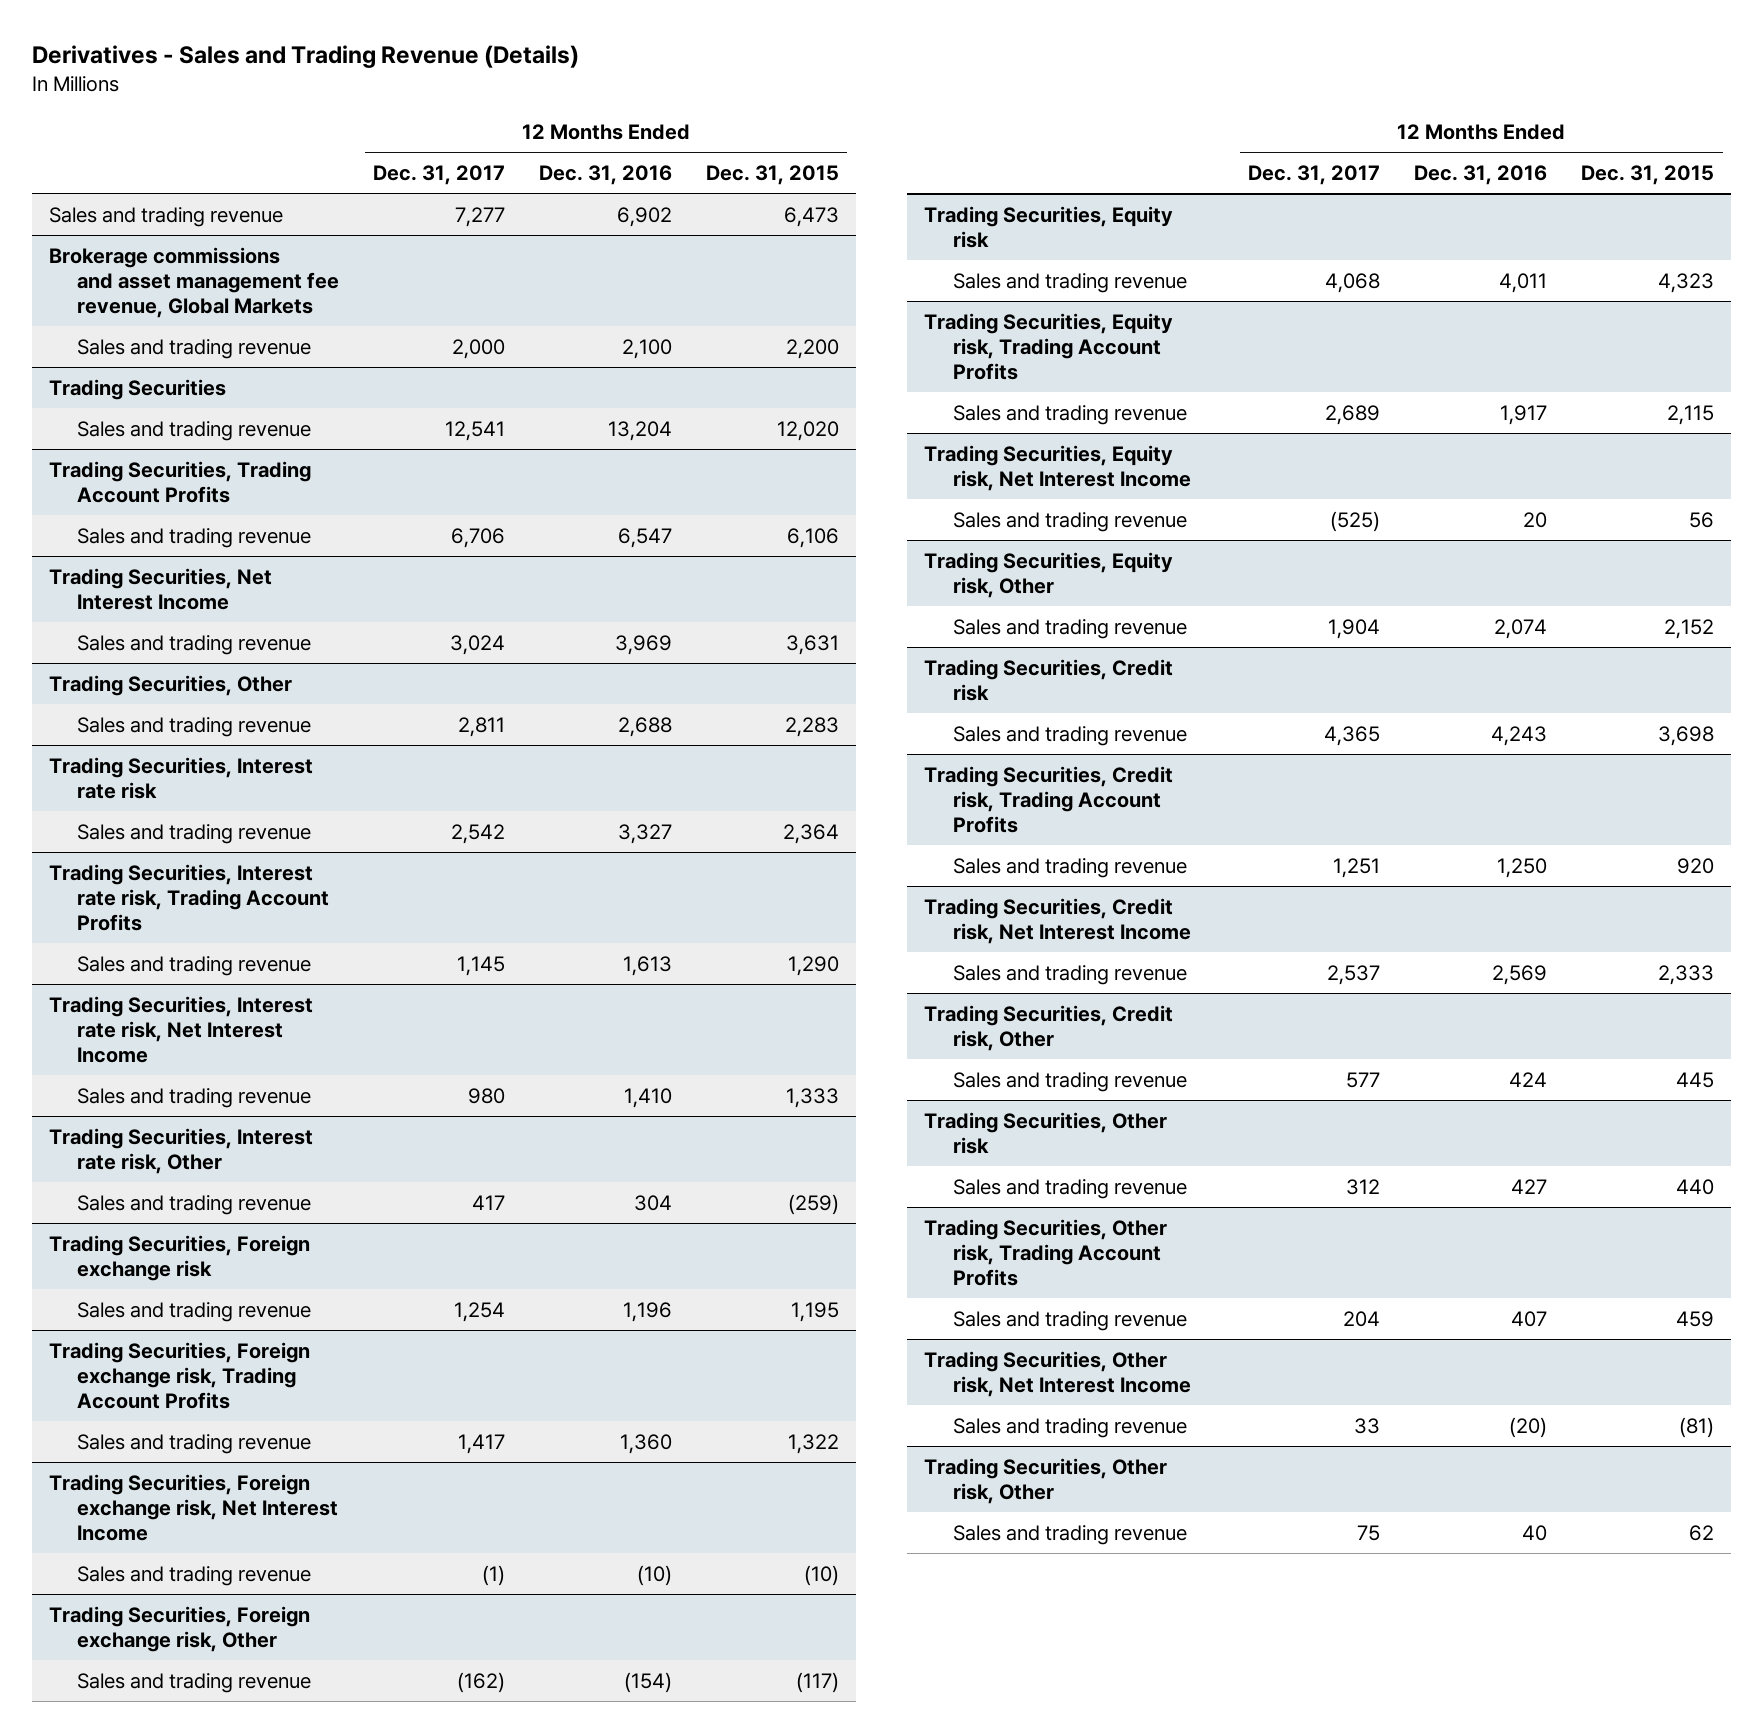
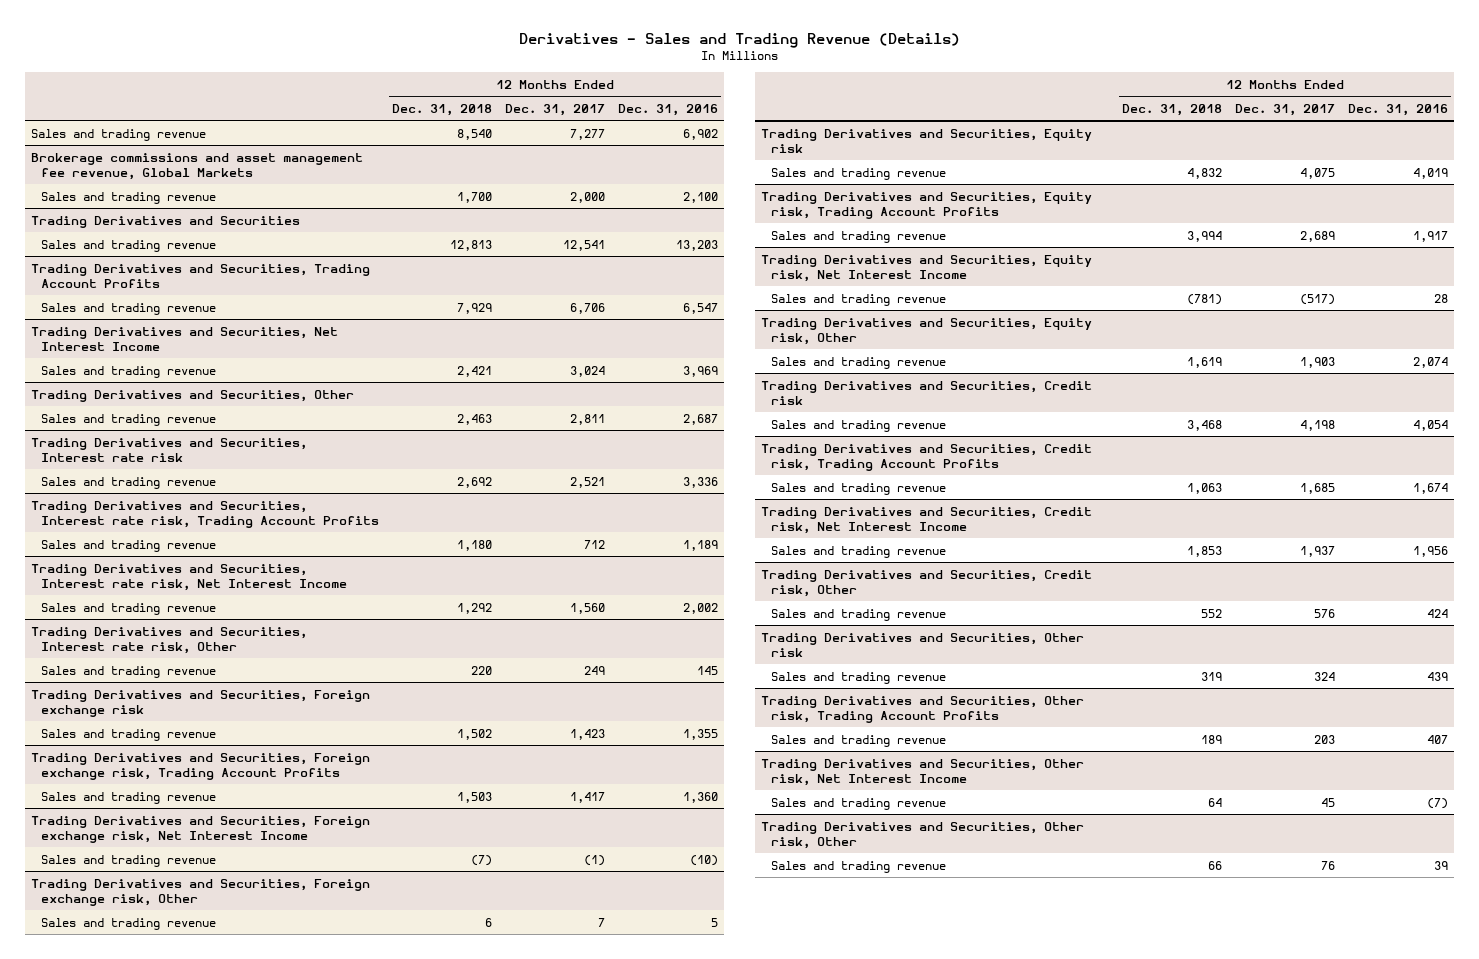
- | 12 Months Ended Dec. 31, 2017 | 12 Months Ended Dec. 31, 2016 | 12 Months Ended Dec. 31, 2015
+ | 12 Months Ended Dec. 31, 2018 | 12 Months Ended Dec. 31, 2017 | 12 Months Ended Dec. 31, 2016
- Trading Securities
- Sales and trading revenue | 12,541 | 13,204 | 12,020
- Trading Securities, Trading Account Profits
+ Trading Derivatives and Securities
+ Sales and trading revenue | 12,813 | 12,541 | 13,203
+ Trading Derivatives and Securities, Trading Account Profits
- Trading Securities, Net Interest Income
+ Trading Derivatives and Securities, Net Interest Income
- Trading Securities, Other
- Sales and trading revenue | 2,811 | 2,688 | 2,283
- Trading Securities, Interest rate risk
- Sales and trading revenue | 2,542 | 3,327 | 2,364
- Trading Securities, Interest rate risk, Trading Account Profits
- Sales and trading revenue | 1,145 | 1,613 | 1,290
- Trading Securities, Interest rate risk, Net Interest Income
- Sales and trading revenue | 980 | 1,410 | 1,333
- Trading Securities, Interest rate risk, Other
- Sales and trading revenue | 417 | 304 | (259)
- Trading Securities, Foreign exchange risk
- Sales and trading revenue | 1,254 | 1,196 | 1,195
- Trading Securities, Foreign exchange risk, Trading Account Profits
+ Trading Derivatives and Securities, Other
+ Sales and trading revenue | 2,463 | 2,811 | 2,687
+ Trading Derivatives and Securities, Interest rate risk
+ Sales and trading revenue | 2,692 | 2,521 | 3,336
+ Trading Derivatives and Securities, Interest rate risk, Trading Account Profits
+ Sales and trading revenue | 1,180 | 712 | 1,189
+ Trading Derivatives and Securities, Interest rate risk, Net Interest Income
+ Sales and trading revenue | 1,292 | 1,560 | 2,002
+ Trading Derivatives and Securities, Interest rate risk, Other
+ Sales and trading revenue | 220 | 249 | 145
+ Trading Derivatives and Securities, Foreign exchange risk
+ Sales and trading revenue | 1,502 | 1,423 | 1,355
+ Trading Derivatives and Securities, Foreign exchange risk, Trading Account Profits
- Trading Securities, Foreign exchange risk, Net Interest Income
+ Trading Derivatives and Securities, Foreign exchange risk, Net Interest Income
- Trading Securities, Foreign exchange risk, Other
- Sales and trading revenue | (162) | (154) | (117)
- Trading Securities, Equity risk
- Sales and trading revenue | 4,068 | 4,011 | 4,323
- Trading Securities, Equity risk, Trading Account Profits
+ Trading Derivatives and Securities, Foreign exchange risk, Other
+ Sales and trading revenue | 6 | 7 | 5
+ Trading Derivatives and Securities, Equity risk
+ Sales and trading revenue | 4,832 | 4,075 | 4,019
+ Trading Derivatives and Securities, Equity risk, Trading Account Profits
- Trading Securities, Equity risk, Net Interest Income
- Sales and trading revenue | (525) | 20 | 56
- Trading Securities, Equity risk, Other
- Sales and trading revenue | 1,904 | 2,074 | 2,152
- Trading Securities, Credit risk
- Sales and trading revenue | 4,365 | 4,243 | 3,698
- Trading Securities, Credit risk, Trading Account Profits
- Sales and trading revenue | 1,251 | 1,250 | 920
- Trading Securities, Credit risk, Net Interest Income
- Sales and trading revenue | 2,537 | 2,569 | 2,333
- Trading Securities, Credit risk, Other
- Sales and trading revenue | 577 | 424 | 445
- Trading Securities, Other risk
- Sales and trading revenue | 312 | 427 | 440
- Trading Securities, Other risk, Trading Account Profits
- Sales and trading revenue | 204 | 407 | 459
- Trading Securities, Other risk, Net Interest Income
- Sales and trading revenue | 33 | (20) | (81)
- Trading Securities, Other risk, Other
- Sales and trading revenue | 75 | 40 | 62
+ Trading Derivatives and Securities, Equity risk, Net Interest Income
+ Sales and trading revenue | (781) | (517) | 28
+ Trading Derivatives and Securities, Equity risk, Other
+ Sales and trading revenue | 1,619 | 1,903 | 2,074
+ Trading Derivatives and Securities, Credit risk
+ Sales and trading revenue | 3,468 | 4,198 | 4,054
+ Trading Derivatives and Securities, Credit risk, Trading Account Profits
+ Sales and trading revenue | 1,063 | 1,685 | 1,674
+ Trading Derivatives and Securities, Credit risk, Net Interest Income
+ Sales and trading revenue | 1,853 | 1,937 | 1,956
+ Trading Derivatives and Securities, Credit risk, Other
+ Sales and trading revenue | 552 | 576 | 424
+ Trading Derivatives and Securities, Other risk
+ Sales and trading revenue | 319 | 324 | 439
+ Trading Derivatives and Securities, Other risk, Trading Account Profits
+ Sales and trading revenue | 189 | 203 | 407
+ Trading Derivatives and Securities, Other risk, Net Interest Income
+ Sales and trading revenue | 64 | 45 | (7)
+ Trading Derivatives and Securities, Other risk, Other
+ Sales and trading revenue | 66 | 76 | 39

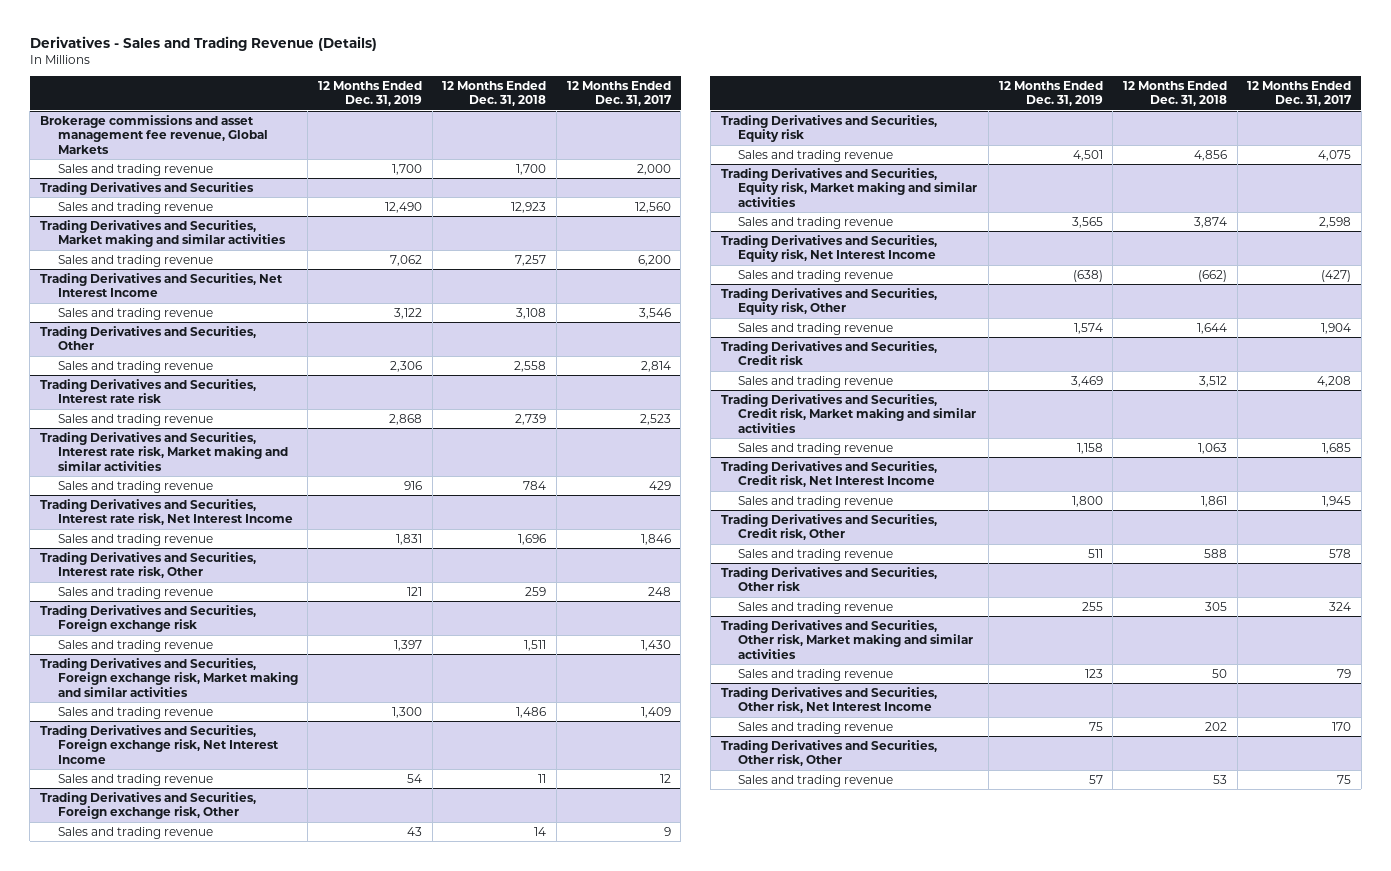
- | 12 Months Ended Dec. 31, 2018 | 12 Months Ended Dec. 31, 2017 | 12 Months Ended Dec. 31, 2016
+ | 12 Months Ended Dec. 31, 2019 | 12 Months Ended Dec. 31, 2018 | 12 Months Ended Dec. 31, 2017
- Sales and trading revenue | 8,540 | 7,277 | 6,902
@ Trading Derivatives and Securities
- Sales and trading revenue | 12,813 | 12,541 | 13,203
- Trading Derivatives and Securities, Trading Account Profits
- Sales and trading revenue | 7,929 | 6,706 | 6,547
@ Trading Derivatives and Securities
+ Sales and trading revenue | 12,490 | 12,923 | 12,560
+ Trading Derivatives and Securities, Market making and similar activities
+ Sales and trading revenue | 7,062 | 7,257 | 6,200
@ Trading Derivatives and Securities, Net Interest Income
- Sales and trading revenue | 2,421 | 3,024 | 3,969
+ Sales and trading revenue | 3,122 | 3,108 | 3,546
@ Trading Derivatives and Securities, Other
- Sales and trading revenue | 2,463 | 2,811 | 2,687
+ Sales and trading revenue | 2,306 | 2,558 | 2,814
@ Trading Derivatives and Securities, Interest rate risk
- Sales and trading revenue | 2,692 | 2,521 | 3,336
- Trading Derivatives and Securities, Interest rate risk, Trading Account Profits
- Sales and trading revenue | 1,180 | 712 | 1,189
@ Trading Derivatives and Securities, Interest rate risk
+ Sales and trading revenue | 2,868 | 2,739 | 2,523
+ Trading Derivatives and Securities, Interest rate risk, Market making and similar activities
+ Sales and trading revenue | 916 | 784 | 429
@ Trading Derivatives and Securities, Interest rate risk, Net Interest Income
- Sales and trading revenue | 1,292 | 1,560 | 2,002
+ Sales and trading revenue | 1,831 | 1,696 | 1,846
@ Trading Derivatives and Securities, Interest rate risk, Other
- Sales and trading revenue | 220 | 249 | 145
+ Sales and trading revenue | 121 | 259 | 248
@ Trading Derivatives and Securities, Foreign exchange risk
- Sales and trading revenue | 1,502 | 1,423 | 1,355
- Trading Derivatives and Securities, Foreign exchange risk, Trading Account Profits
- Sales and trading revenue | 1,503 | 1,417 | 1,360
@ Trading Derivatives and Securities, Foreign exchange risk
+ Sales and trading revenue | 1,397 | 1,511 | 1,430
+ Trading Derivatives and Securities, Foreign exchange risk, Market making and similar activities
+ Sales and trading revenue | 1,300 | 1,486 | 1,409
@ Trading Derivatives and Securities, Foreign exchange risk, Net Interest Income
- Sales and trading revenue | (7) | (1) | (10)
+ Sales and trading revenue | 54 | 11 | 12
@ Trading Derivatives and Securities, Foreign exchange risk, Other
- Sales and trading revenue | 6 | 7 | 5
+ Sales and trading revenue | 43 | 14 | 9
@ Trading Derivatives and Securities, Equity risk
- Sales and trading revenue | 4,832 | 4,075 | 4,019
- Trading Derivatives and Securities, Equity risk, Trading Account Profits
- Sales and trading revenue | 3,994 | 2,689 | 1,917
@ Trading Derivatives and Securities, Equity risk
+ Sales and trading revenue | 4,501 | 4,856 | 4,075
+ Trading Derivatives and Securities, Equity risk, Market making and similar activities
+ Sales and trading revenue | 3,565 | 3,874 | 2,598
@ Trading Derivatives and Securities, Equity risk, Net Interest Income
- Sales and trading revenue | (781) | (517) | 28
+ Sales and trading revenue | (638) | (662) | (427)
@ Trading Derivatives and Securities, Equity risk, Other
- Sales and trading revenue | 1,619 | 1,903 | 2,074
+ Sales and trading revenue | 1,574 | 1,644 | 1,904
@ Trading Derivatives and Securities, Credit risk
- Sales and trading revenue | 3,468 | 4,198 | 4,054
- Trading Derivatives and Securities, Credit risk, Trading Account Profits
@ Trading Derivatives and Securities, Credit risk
+ Sales and trading revenue | 3,469 | 3,512 | 4,208
+ Trading Derivatives and Securities, Credit risk, Market making and similar activities
@ Trading Derivatives and Securities, Credit risk, Net Interest Income
- Sales and trading revenue | 1,853 | 1,937 | 1,956
+ Sales and trading revenue | 1,800 | 1,861 | 1,945
@ Trading Derivatives and Securities, Credit risk, Other
- Sales and trading revenue | 552 | 576 | 424
+ Sales and trading revenue | 511 | 588 | 578
@ Trading Derivatives and Securities, Other risk
- Sales and trading revenue | 319 | 324 | 439
- Trading Derivatives and Securities, Other risk, Trading Account Profits
- Sales and trading revenue | 189 | 203 | 407
@ Trading Derivatives and Securities, Other risk
+ Sales and trading revenue | 255 | 305 | 324
+ Trading Derivatives and Securities, Other risk, Market making and similar activities
+ Sales and trading revenue | 123 | 50 | 79
@ Trading Derivatives and Securities, Other risk, Net Interest Income
- Sales and trading revenue | 64 | 45 | (7)
+ Sales and trading revenue | 75 | 202 | 170
@ Trading Derivatives and Securities, Other risk, Other
- Sales and trading revenue | 66 | 76 | 39
+ Sales and trading revenue | 57 | 53 | 75

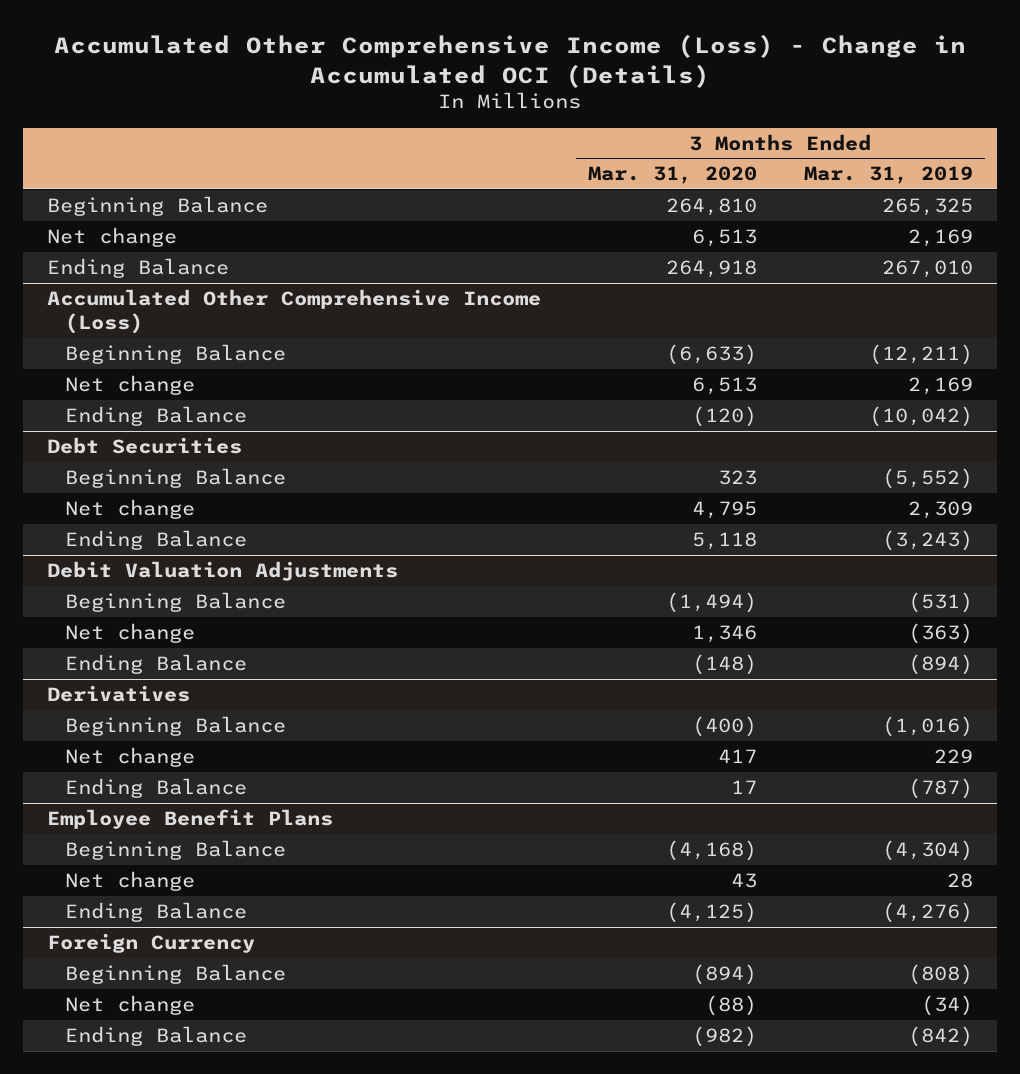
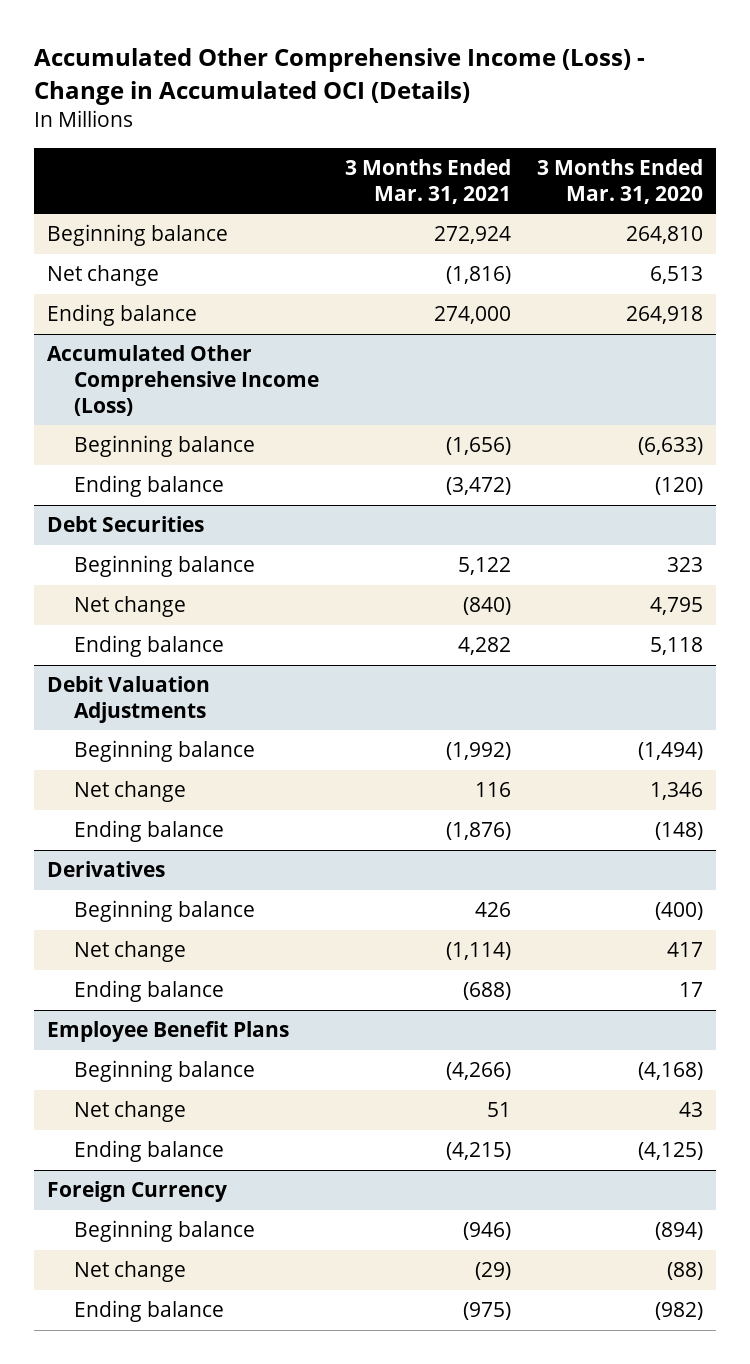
- | 3 Months Ended Mar. 31, 2020 | 3 Months Ended Mar. 31, 2019
+ | 3 Months Ended Mar. 31, 2021 | 3 Months Ended Mar. 31, 2020
- Beginning Balance | 264,810 | 265,325
+ Beginning balance | 272,924 | 264,810
- Ending Balance | 264,918 | 267,010
+ Ending balance | 274,000 | 264,918
@ Accumulated Other Comprehensive Income (Loss)
- Beginning Balance | (6,633) | (12,211)
- Net change | 6,513 | 2,169
- Ending Balance | (120) | (10,042)
+ Beginning balance | (1,656) | (6,633)
+ Ending balance | (3,472) | (120)
@ Debt Securities
- Beginning Balance | 323 | (5,552)
+ Beginning balance | 5,122 | 323
- Ending Balance | 5,118 | (3,243)
+ Ending balance | 4,282 | 5,118
@ Debit Valuation Adjustments
- Beginning Balance | (1,494) | (531)
+ Beginning balance | (1,992) | (1,494)
- Ending Balance | (148) | (894)
+ Ending balance | (1,876) | (148)
@ Derivatives
- Beginning Balance | (400) | (1,016)
+ Beginning balance | 426 | (400)
- Ending Balance | 17 | (787)
+ Ending balance | (688) | 17
@ Employee Benefit Plans
- Beginning Balance | (4,168) | (4,304)
+ Beginning balance | (4,266) | (4,168)
- Ending Balance | (4,125) | (4,276)
+ Ending balance | (4,215) | (4,125)
@ Foreign Currency
- Beginning Balance | (894) | (808)
+ Beginning balance | (946) | (894)
- Ending Balance | (982) | (842)
+ Ending balance | (975) | (982)

